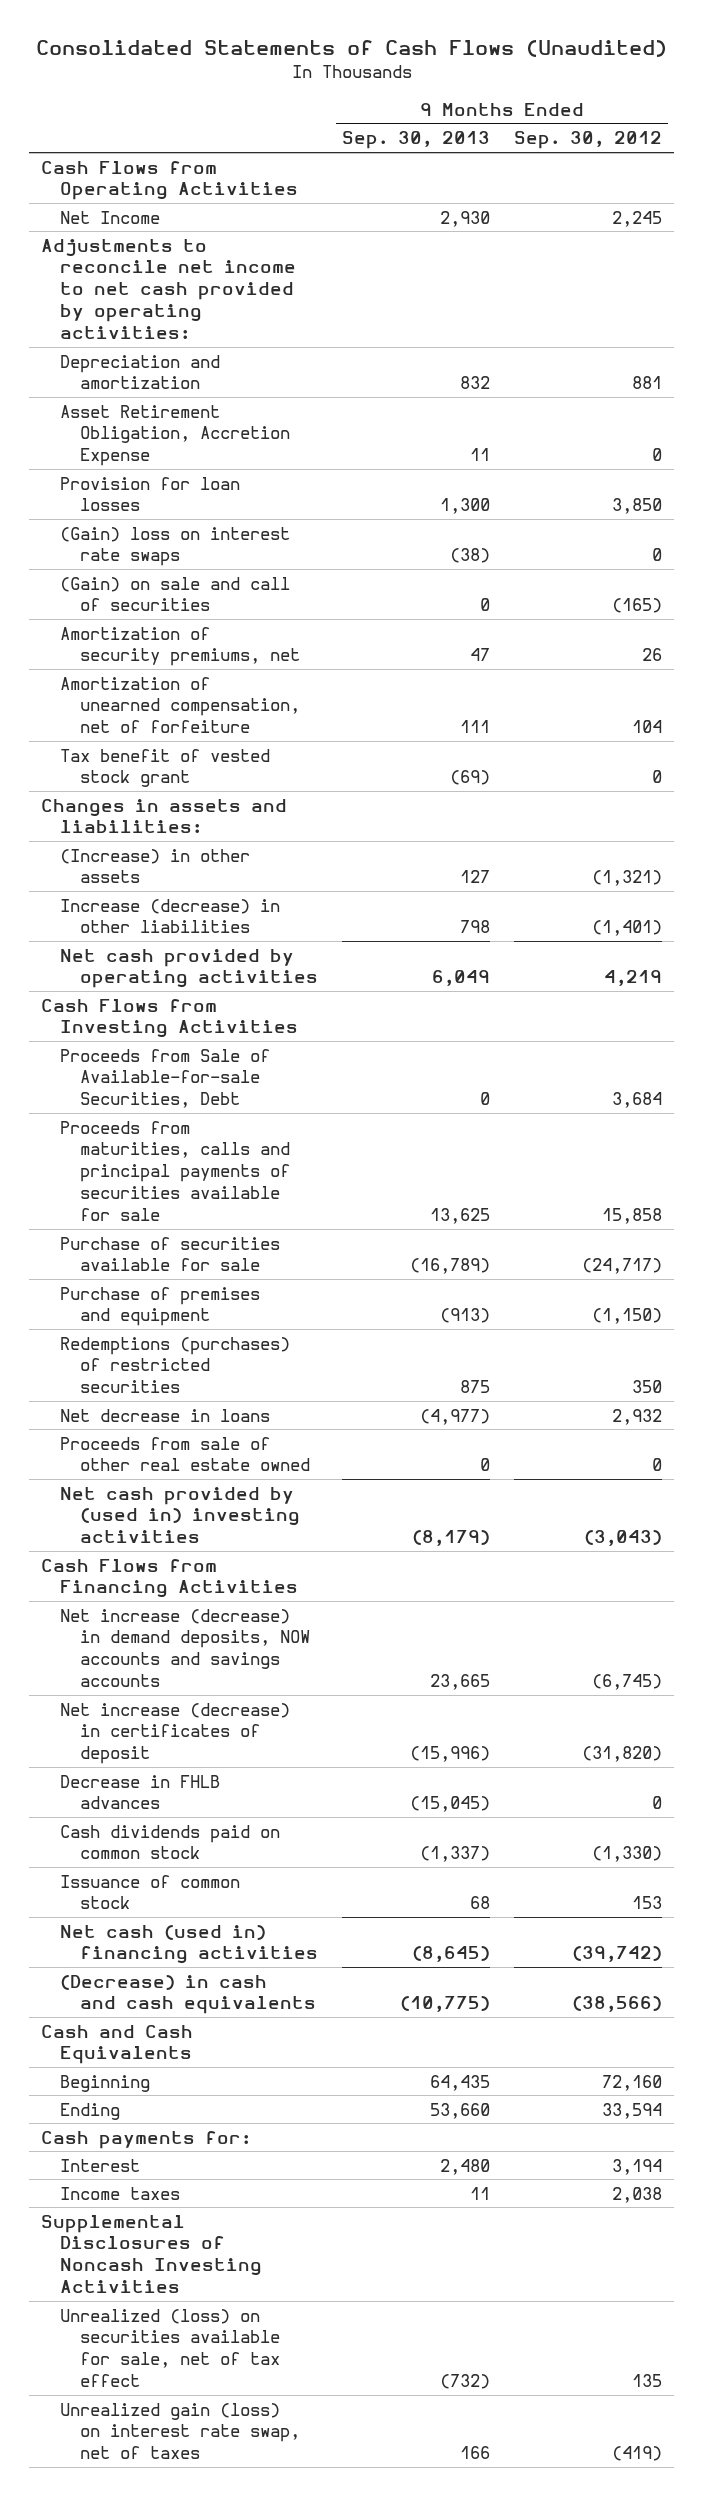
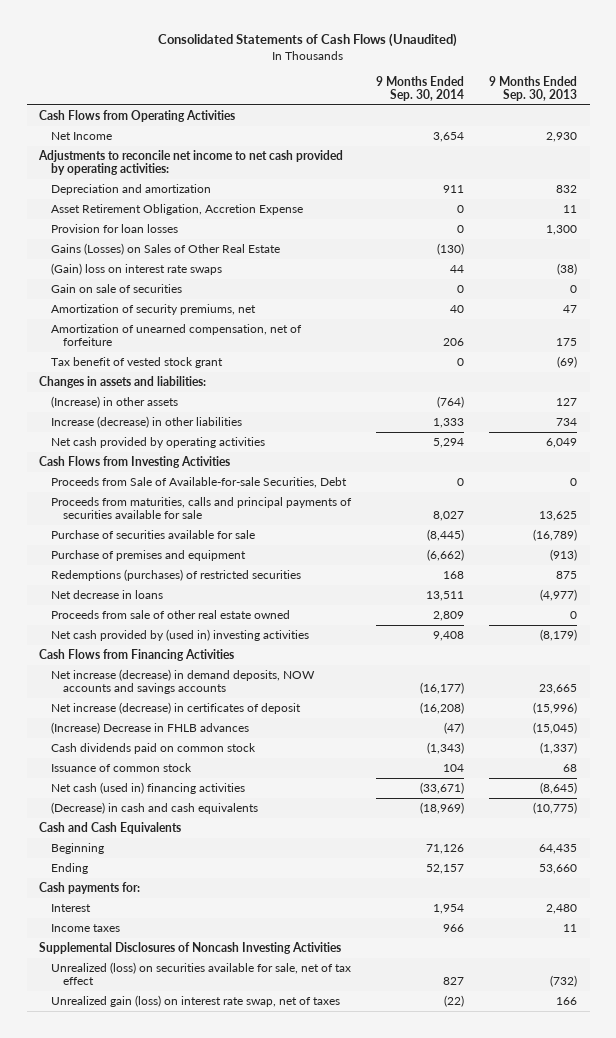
- | 9 Months Ended Sep. 30, 2013 | 9 Months Ended Sep. 30, 2012
+ | 9 Months Ended Sep. 30, 2014 | 9 Months Ended Sep. 30, 2013
+ Gains (Losses) on Sales of Other Real Estate | (130) |
- (Gain) on sale and call of securities | 0 | (165)
+ Gain on sale of securities | 0 | 0
- Amortization of unearned compensation, net of forfeiture | 111 | 104
+ Amortization of unearned compensation, net of forfeiture | 206 | 175
- Increase (decrease) in other liabilities | 798 | (1,401)
+ Increase (decrease) in other liabilities | 1,333 | 734
- Decrease in FHLB advances | (15,045) | 0
+ (Increase) Decrease in FHLB advances | (47) | (15,045)

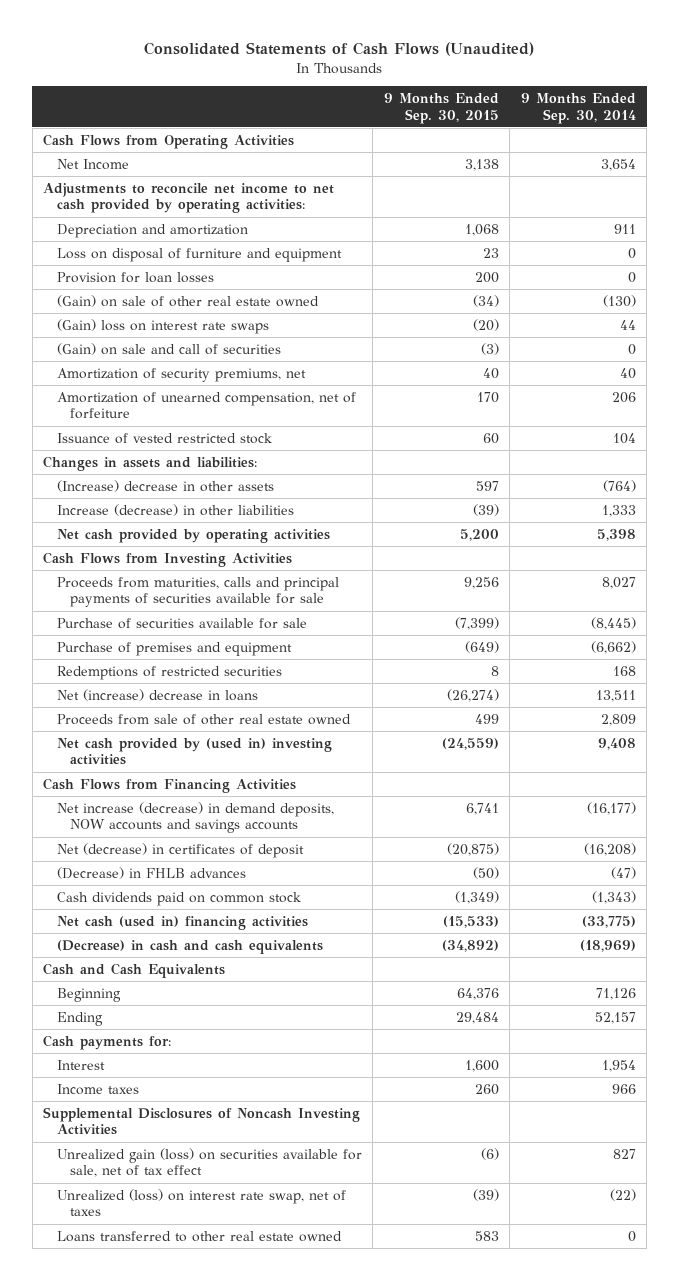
- | 9 Months Ended Sep. 30, 2014 | 9 Months Ended Sep. 30, 2013
+ | 9 Months Ended Sep. 30, 2015 | 9 Months Ended Sep. 30, 2014
- Asset Retirement Obligation, Accretion Expense | 0 | 11
+ Loss on disposal of furniture and equipment | 23 | 0
- Gains (Losses) on Sales of Other Real Estate | (130) |
+ (Gain) on sale of other real estate owned | (34) | (130)
- Gain on sale of securities | 0 | 0
+ (Gain) on sale and call of securities | (3) | 0
- Tax benefit of vested stock grant | 0 | (69)
+ Issuance of vested restricted stock | 60 | 104
- (Increase) in other assets | (764) | 127
+ (Increase) decrease in other assets | 597 | (764)
- Net cash provided by operating activities | 5,294 | 6,049
+ Net cash provided by operating activities | 5,200 | 5,398
- Proceeds from Sale of Available-for-sale Securities, Debt | 0 | 0
- Redemptions (purchases) of restricted securities | 168 | 875
- Net decrease in loans | 13,511 | (4,977)
+ Redemptions of restricted securities | 8 | 168
+ Net (increase) decrease in loans | (26,274) | 13,511
- Net increase (decrease) in certificates of deposit | (16,208) | (15,996)
- (Increase) Decrease in FHLB advances | (47) | (15,045)
+ Net (decrease) in certificates of deposit | (20,875) | (16,208)
+ (Decrease) in FHLB advances | (50) | (47)
- Issuance of common stock | 104 | 68
- Net cash (used in) financing activities | (33,671) | (8,645)
+ Net cash (used in) financing activities | (15,533) | (33,775)
- Unrealized (loss) on securities available for sale, net of tax effect | 827 | (732)
- Unrealized gain (loss) on interest rate swap, net of taxes | (22) | 166
+ Unrealized gain (loss) on securities available for sale, net of tax effect | (6) | 827
+ Unrealized (loss) on interest rate swap, net of taxes | (39) | (22)
+ Loans transferred to other real estate owned | 583 | 0

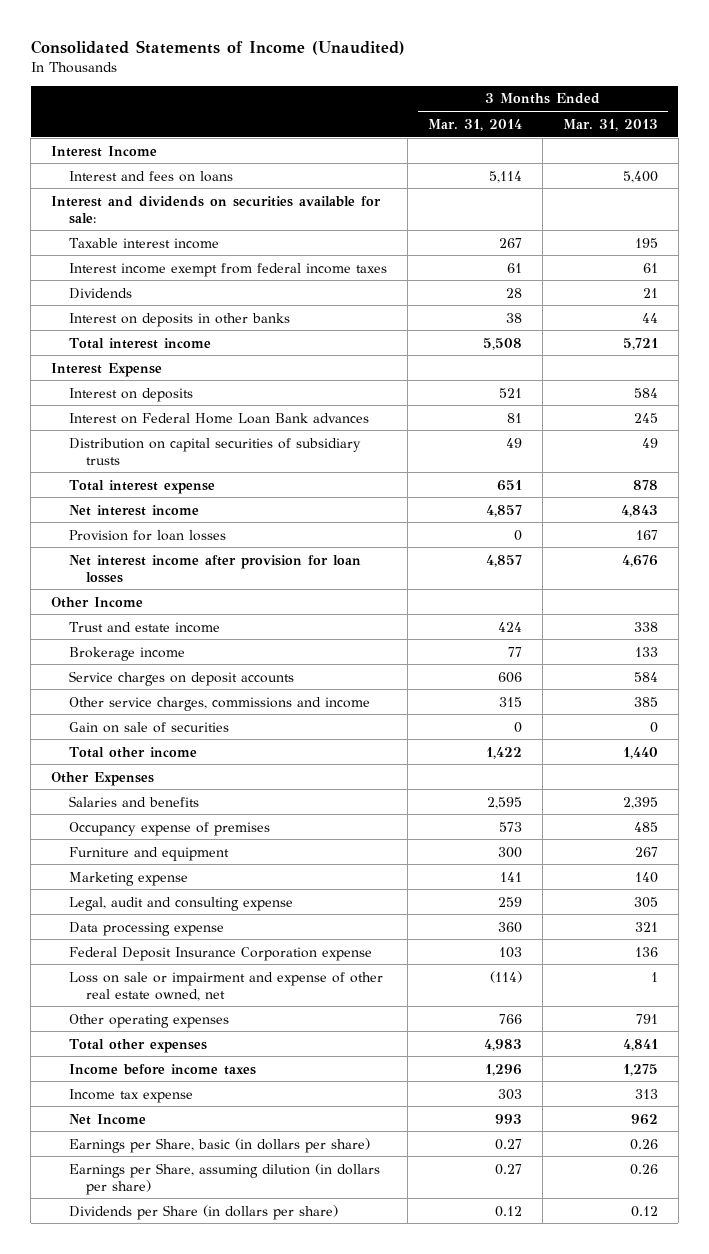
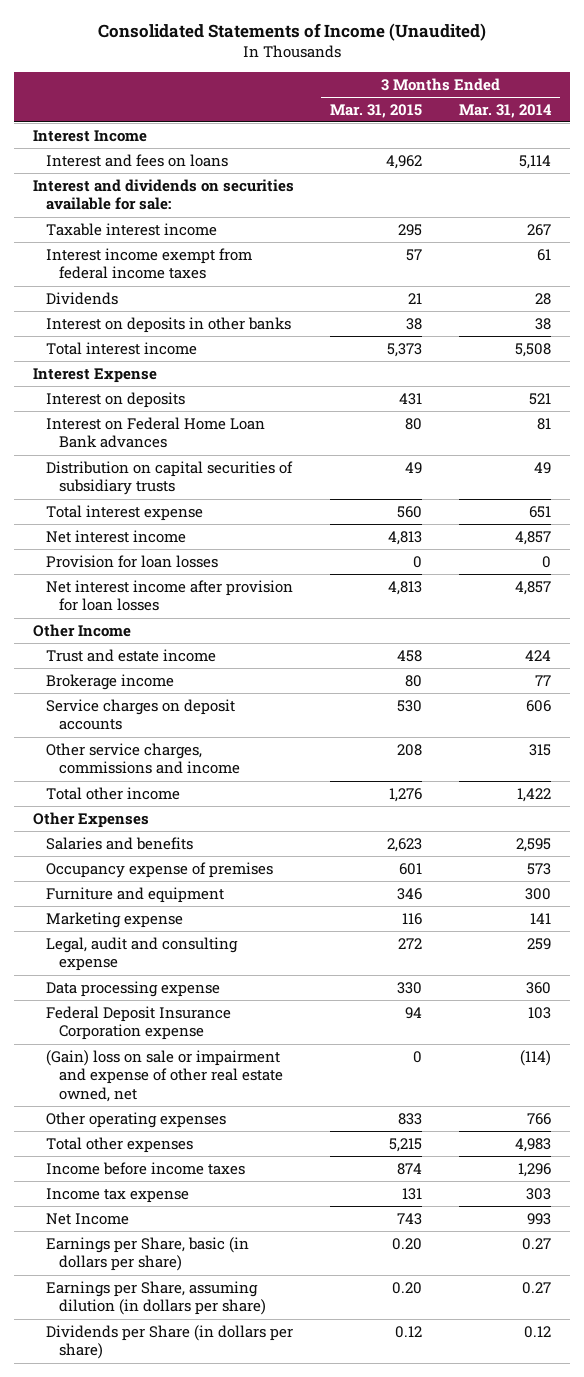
- | 3 Months Ended Mar. 31, 2014 | 3 Months Ended Mar. 31, 2013
+ | 3 Months Ended Mar. 31, 2015 | 3 Months Ended Mar. 31, 2014
- Gain on sale of securities | 0 | 0
- Loss on sale or impairment and expense of other real estate owned, net | (114) | 1
+ (Gain) loss on sale or impairment and expense of other real estate owned, net | 0 | (114)

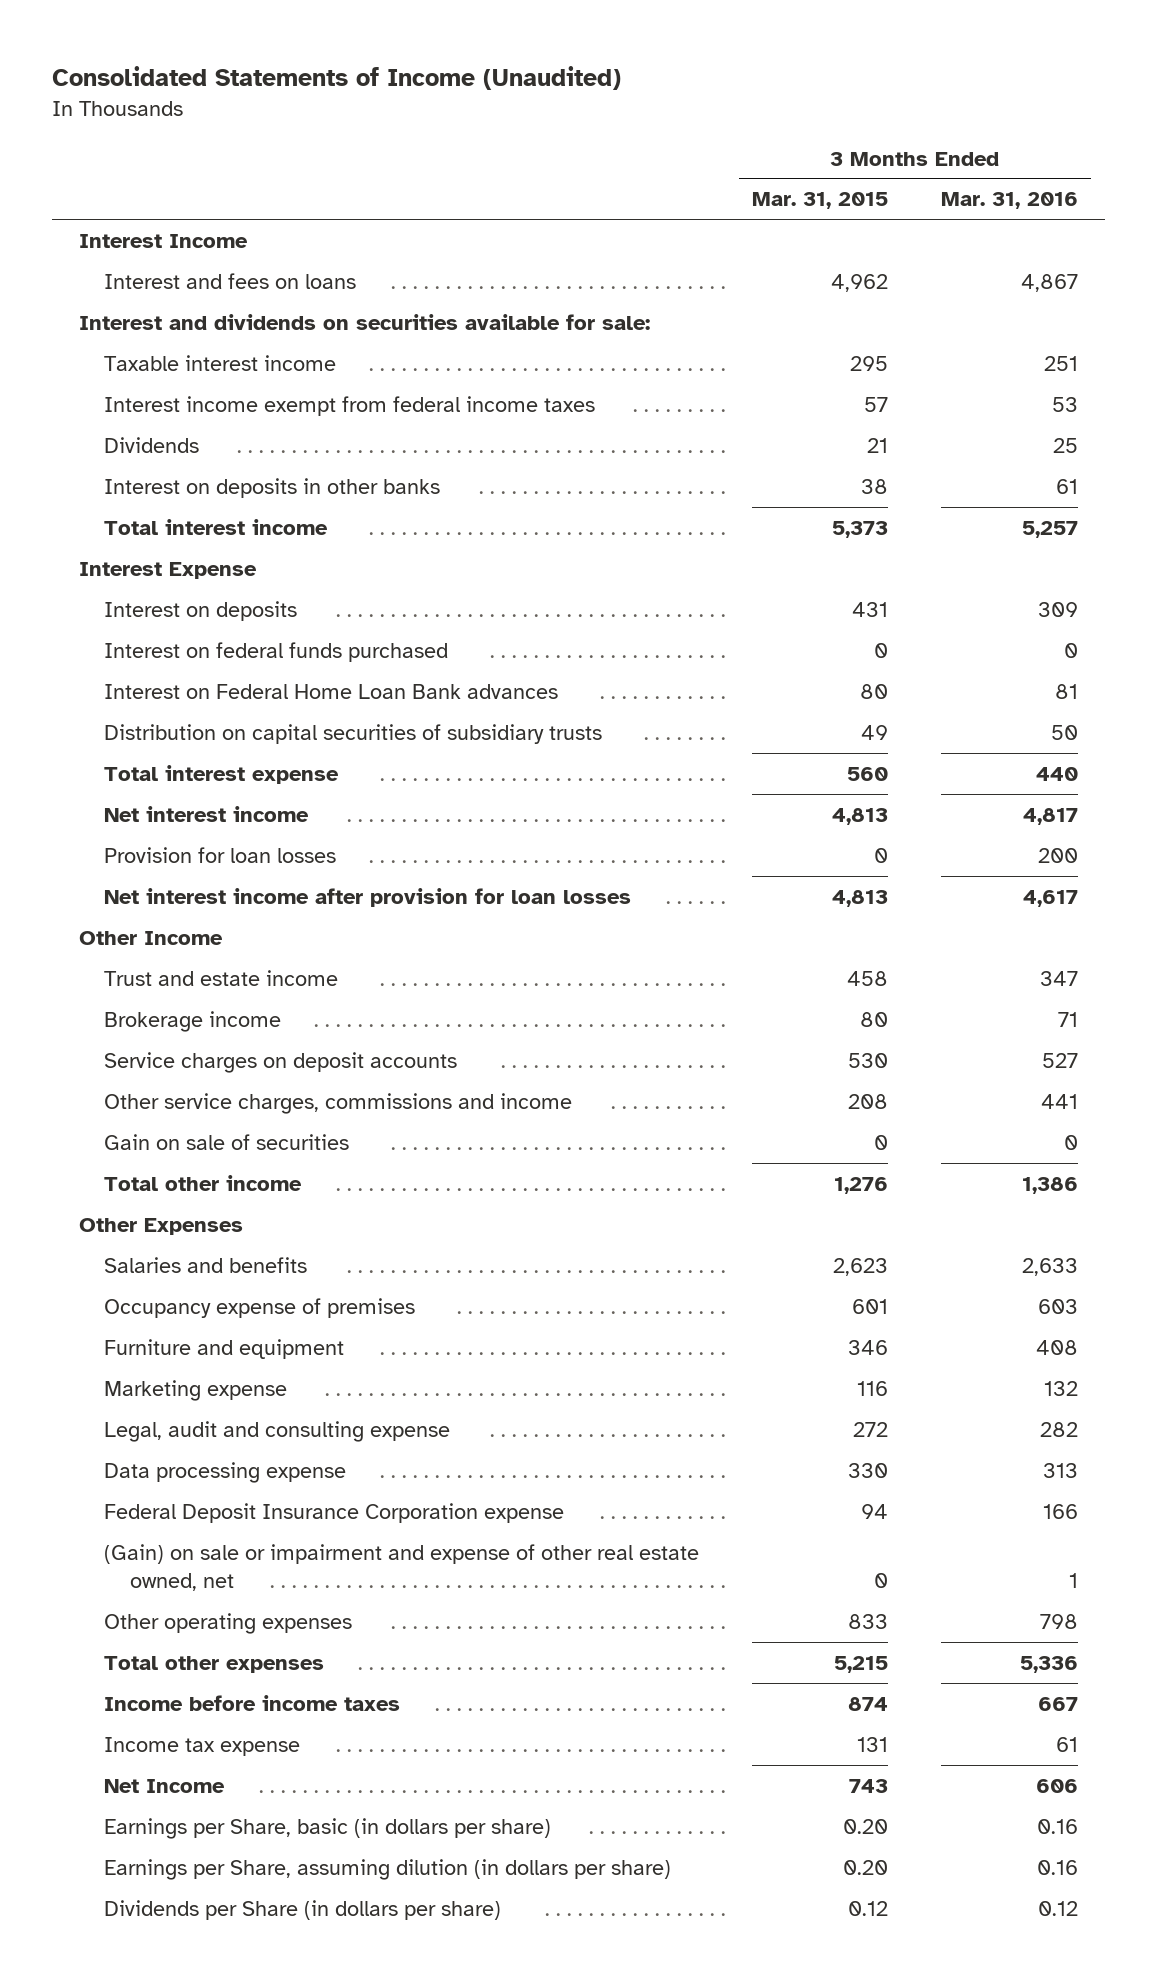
- | 3 Months Ended Mar. 31, 2015 | 3 Months Ended Mar. 31, 2014
+ | 3 Months Ended Mar. 31, 2015 | 3 Months Ended Mar. 31, 2016
+ Interest on federal funds purchased | 0 | 0
+ Gain on sale of securities | 0 | 0
- (Gain) loss on sale or impairment and expense of other real estate owned, net | 0 | (114)
+ (Gain) on sale or impairment and expense of other real estate owned, net | 0 | 1

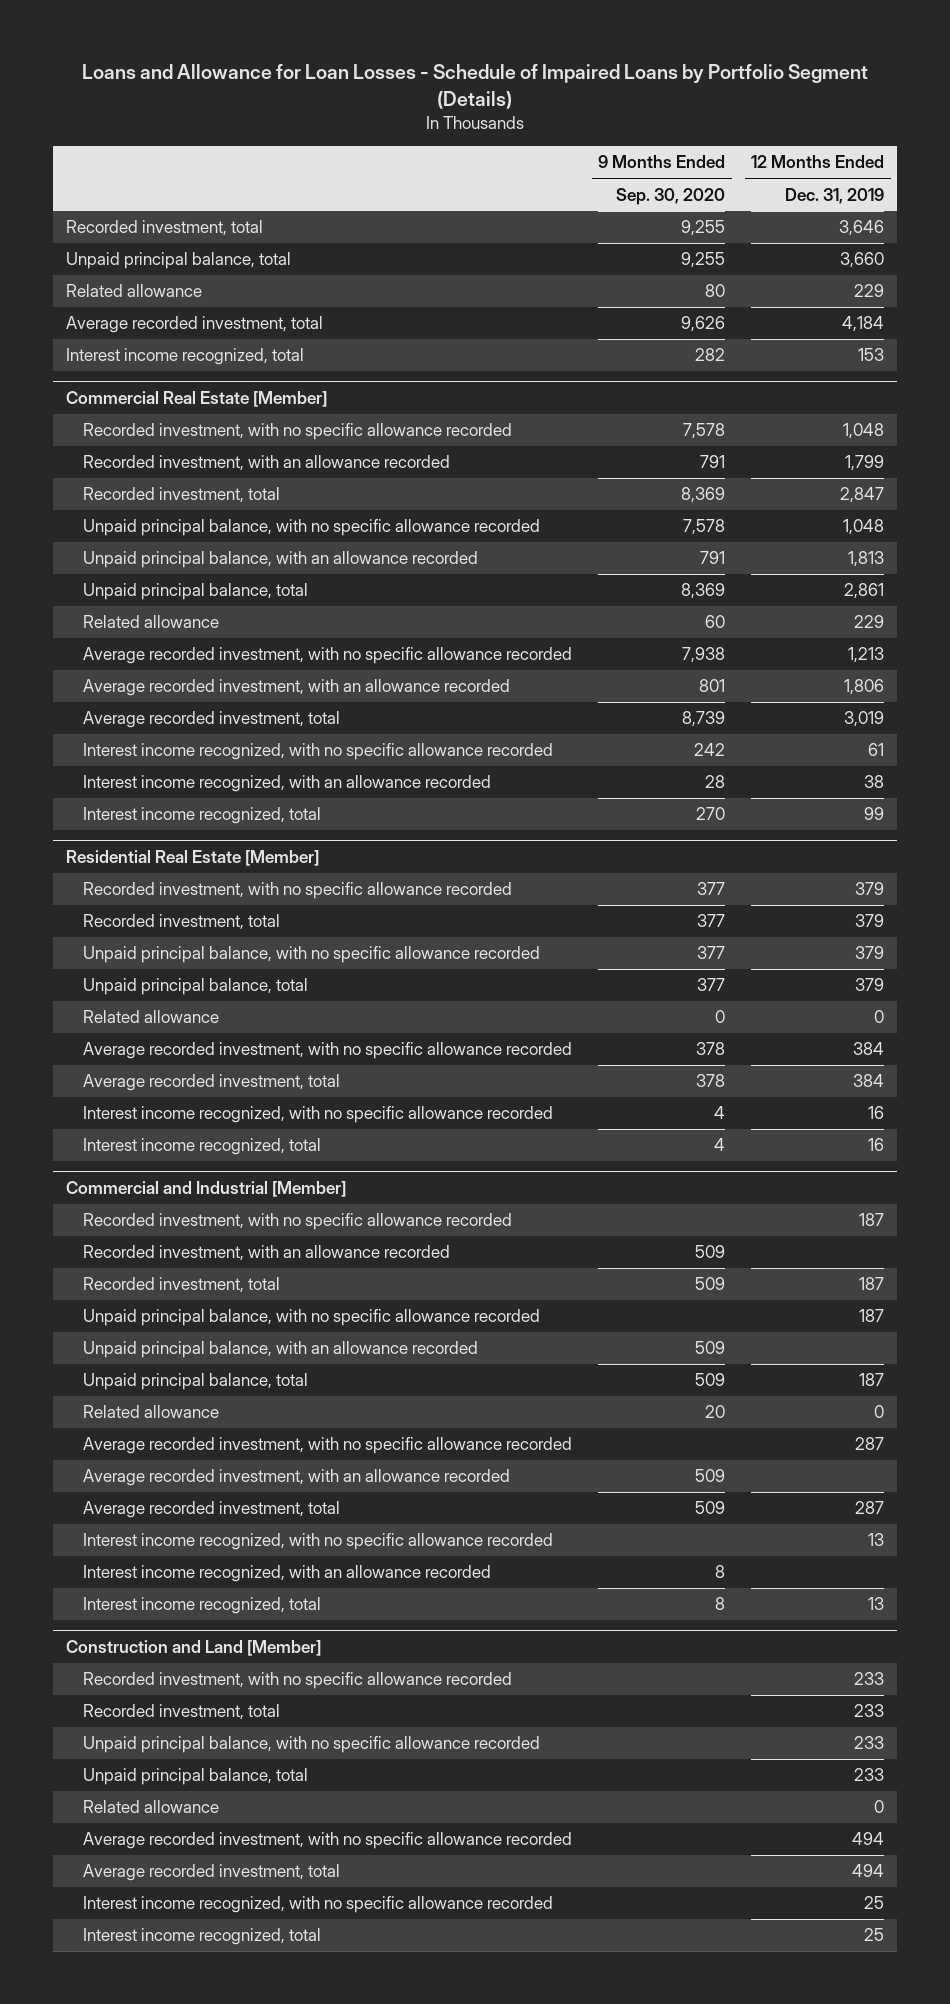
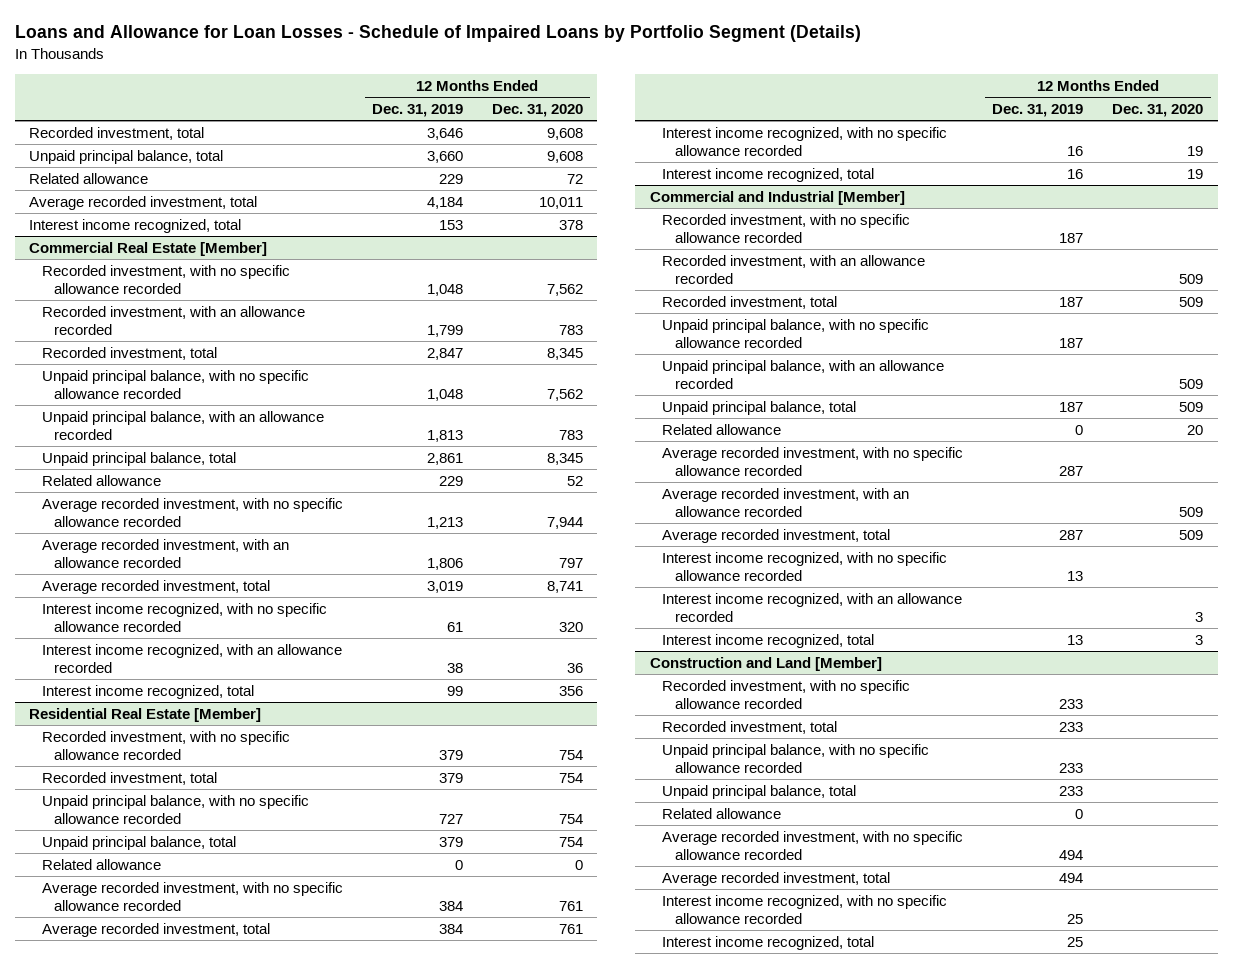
- | 9 Months Ended Sep. 30, 2020 | 12 Months Ended Dec. 31, 2019
+ | 12 Months Ended Dec. 31, 2019 | 12 Months Ended Dec. 31, 2020
@ Residential Real Estate [Member]
- Unpaid principal balance, with no specific allowance recorded | 377 | 379
+ Unpaid principal balance, with no specific allowance recorded | 727 | 754

